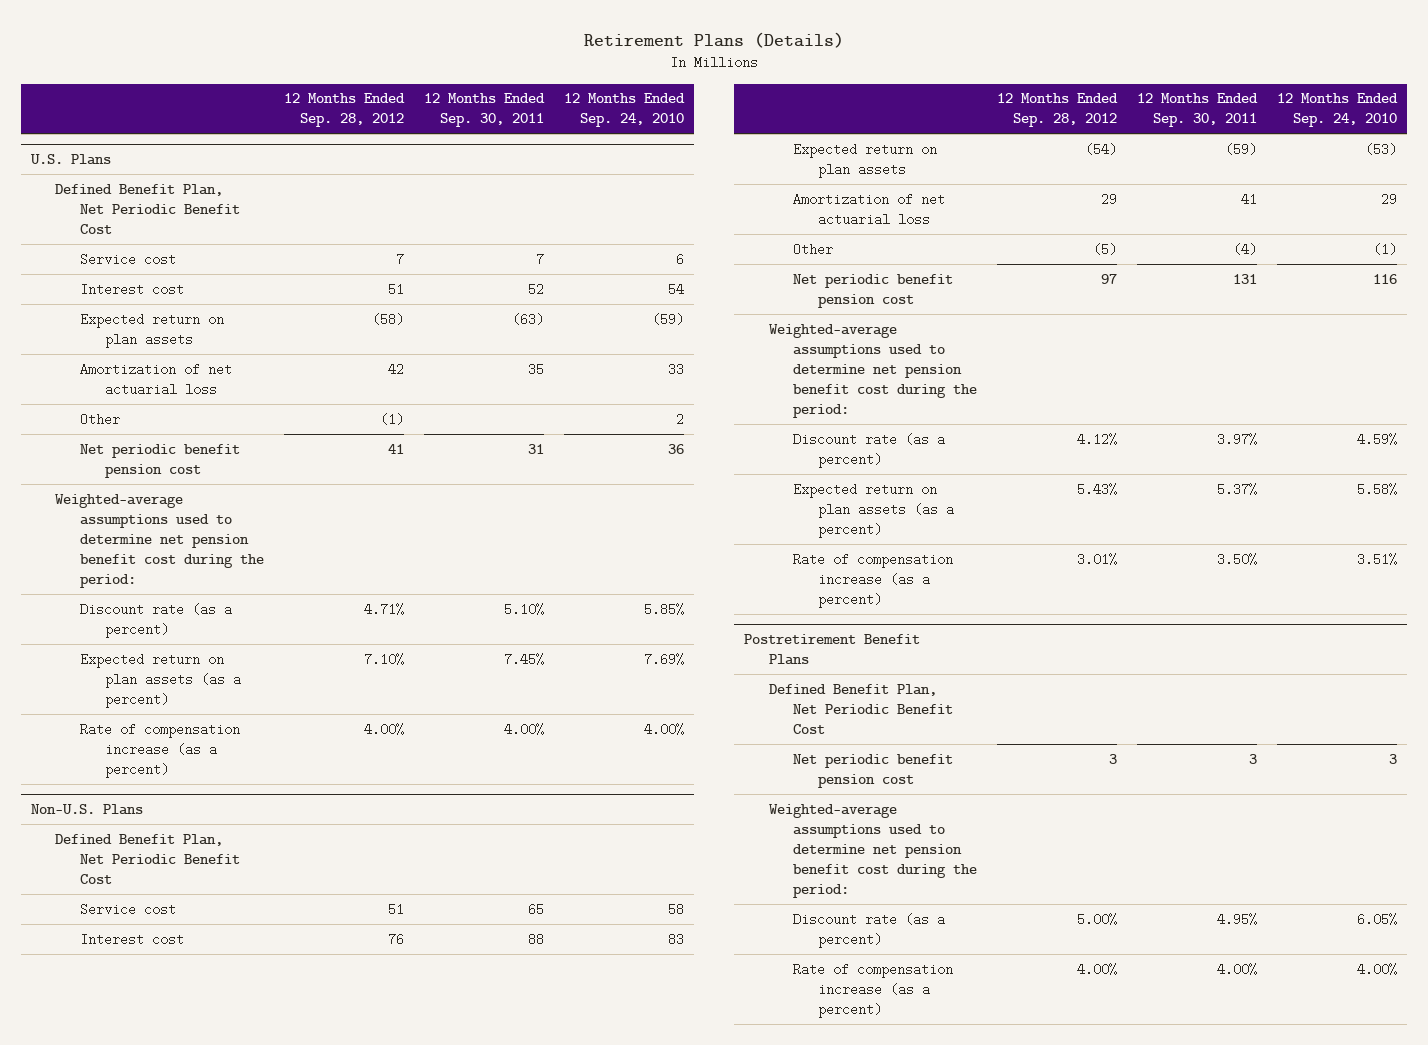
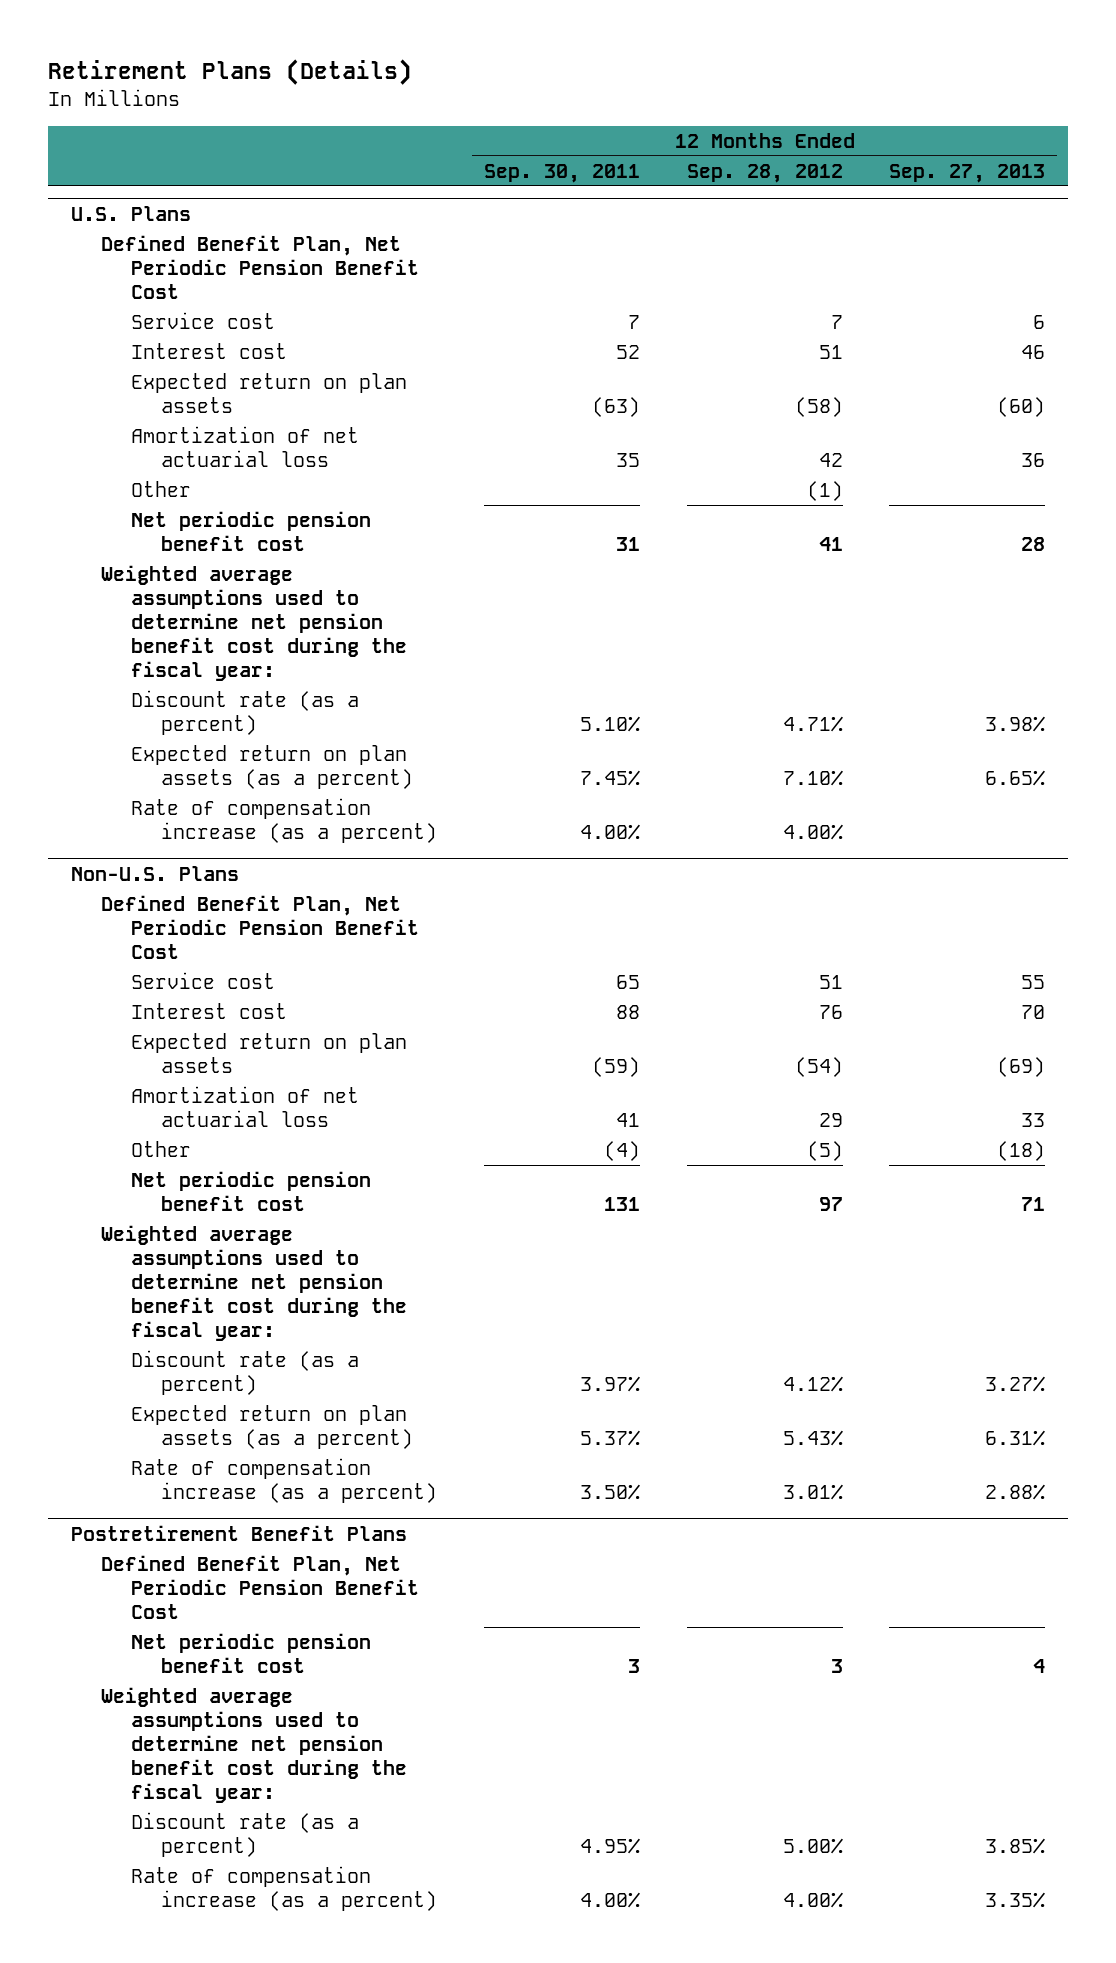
- | 12 Months Ended Sep. 28, 2012 | 12 Months Ended Sep. 30, 2011 | 12 Months Ended Sep. 24, 2010
+ | 12 Months Ended Sep. 30, 2011 | 12 Months Ended Sep. 28, 2012 | 12 Months Ended Sep. 27, 2013
@ U.S. Plans
- Defined Benefit Plan, Net Periodic Benefit Cost
+ Defined Benefit Plan, Net Periodic Pension Benefit Cost
- Net periodic benefit pension cost | 41 | 31 | 36
- Weighted-average assumptions used to determine net pension benefit cost during the period:
+ Net periodic pension benefit cost | 31 | 41 | 28
+ Weighted average assumptions used to determine net pension benefit cost during the fiscal year:
@ Non-U.S. Plans
- Defined Benefit Plan, Net Periodic Benefit Cost
+ Defined Benefit Plan, Net Periodic Pension Benefit Cost
- Net periodic benefit pension cost | 97 | 131 | 116
- Weighted-average assumptions used to determine net pension benefit cost during the period:
+ Net periodic pension benefit cost | 131 | 97 | 71
+ Weighted average assumptions used to determine net pension benefit cost during the fiscal year:
@ Postretirement Benefit Plans
- Defined Benefit Plan, Net Periodic Benefit Cost
- Net periodic benefit pension cost | 3 | 3 | 3
- Weighted-average assumptions used to determine net pension benefit cost during the period:
+ Defined Benefit Plan, Net Periodic Pension Benefit Cost
+ Net periodic pension benefit cost | 3 | 3 | 4
+ Weighted average assumptions used to determine net pension benefit cost during the fiscal year:

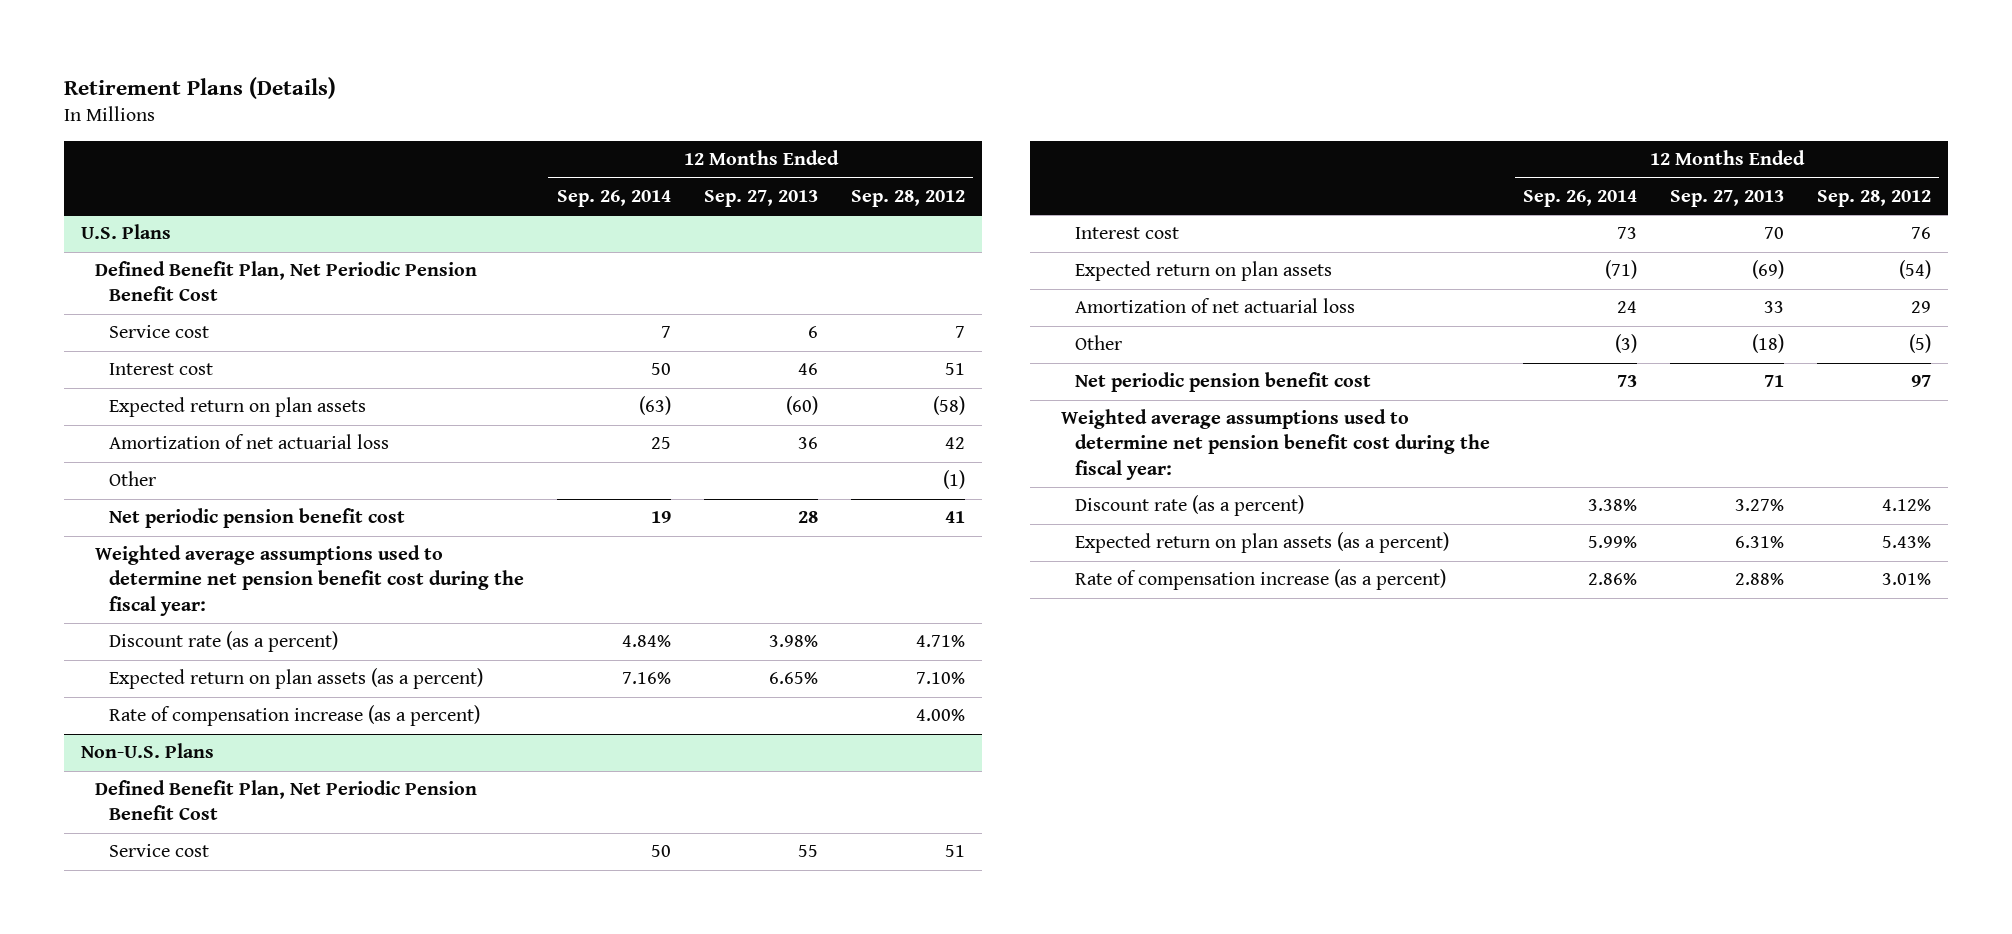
- | 12 Months Ended Sep. 30, 2011 | 12 Months Ended Sep. 28, 2012 | 12 Months Ended Sep. 27, 2013
+ | 12 Months Ended Sep. 26, 2014 | 12 Months Ended Sep. 27, 2013 | 12 Months Ended Sep. 28, 2012
- Postretirement Benefit Plans
- Defined Benefit Plan, Net Periodic Pension Benefit Cost
- Net periodic pension benefit cost | 3 | 3 | 4
- Weighted average assumptions used to determine net pension benefit cost during the fiscal year:
- Discount rate (as a percent) | 4.95% | 5.00% | 3.85%
- Rate of compensation increase (as a percent) | 4.00% | 4.00% | 3.35%

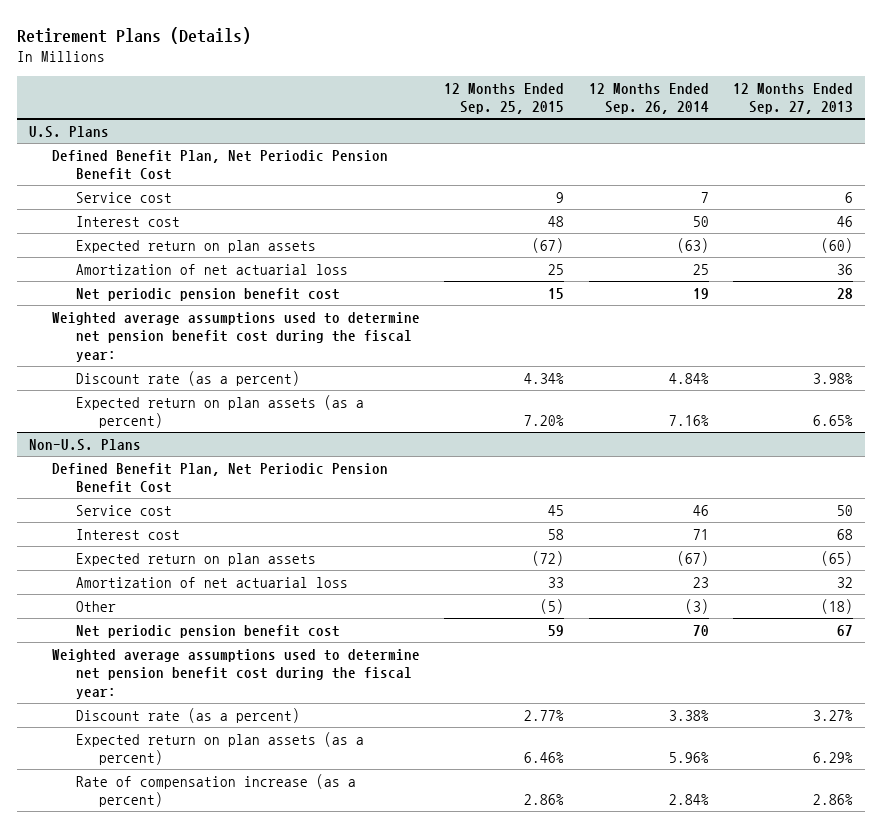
- | 12 Months Ended Sep. 26, 2014 | 12 Months Ended Sep. 27, 2013 | 12 Months Ended Sep. 28, 2012
+ | 12 Months Ended Sep. 25, 2015 | 12 Months Ended Sep. 26, 2014 | 12 Months Ended Sep. 27, 2013
@ U.S. Plans
- Other | | | (1)
- Rate of compensation increase (as a percent) | | | 4.00%
@ Non-U.S. Plans
- Service cost | 50 | 55 | 51
- Interest cost | 73 | 70 | 76
- Expected return on plan assets | (71) | (69) | (54)
- Amortization of net actuarial loss | 24 | 33 | 29
+ Service cost | 45 | 46 | 50
+ Interest cost | 58 | 71 | 68
+ Expected return on plan assets | (72) | (67) | (65)
+ Amortization of net actuarial loss | 33 | 23 | 32
- Net periodic pension benefit cost | 73 | 71 | 97
+ Net periodic pension benefit cost | 59 | 70 | 67
- Expected return on plan assets (as a percent) | 5.99% | 6.31% | 5.43%
- Rate of compensation increase (as a percent) | 2.86% | 2.88% | 3.01%
+ Expected return on plan assets (as a percent) | 6.46% | 5.96% | 6.29%
+ Rate of compensation increase (as a percent) | 2.86% | 2.84% | 2.86%

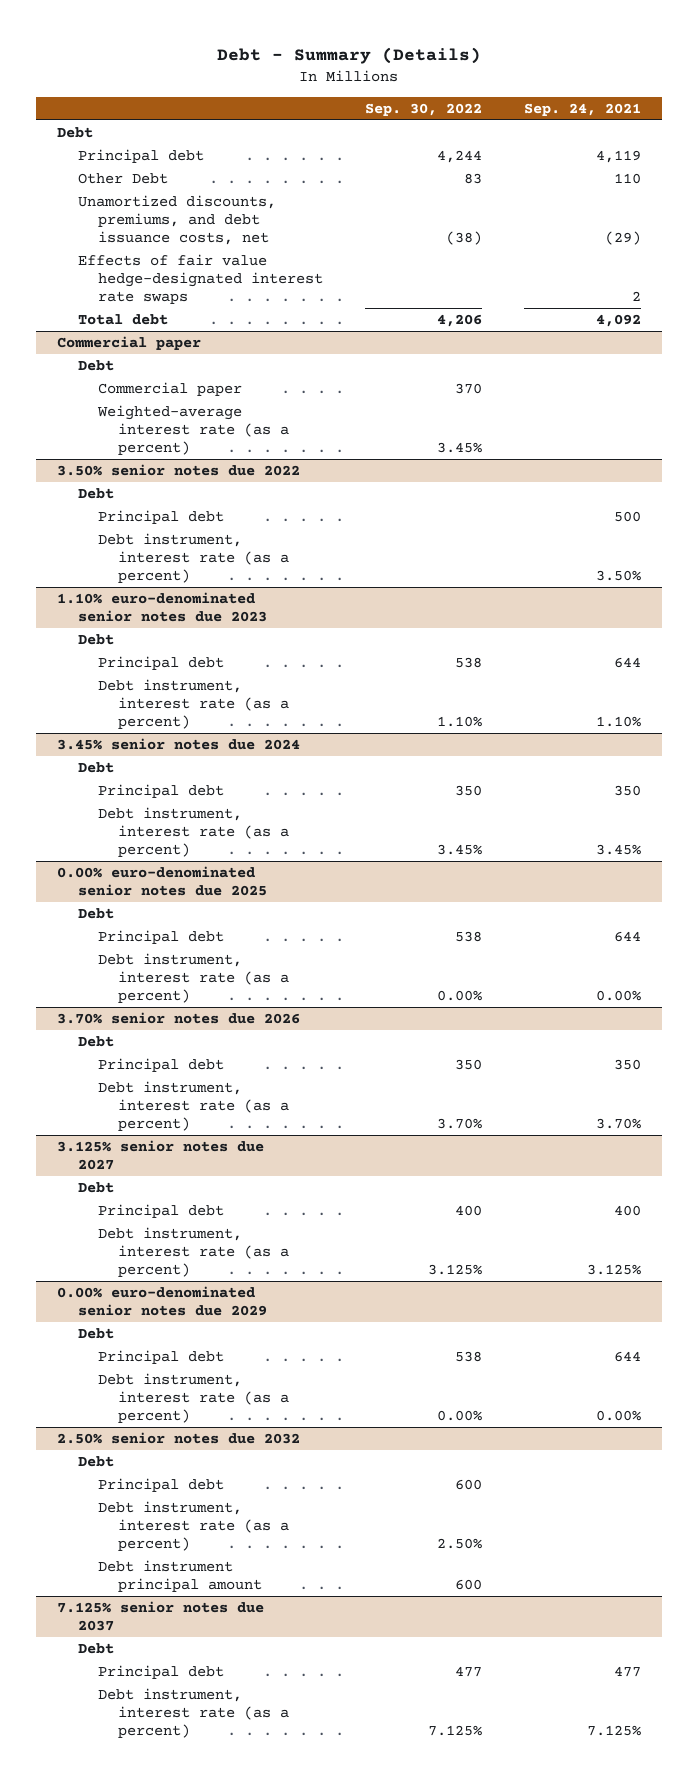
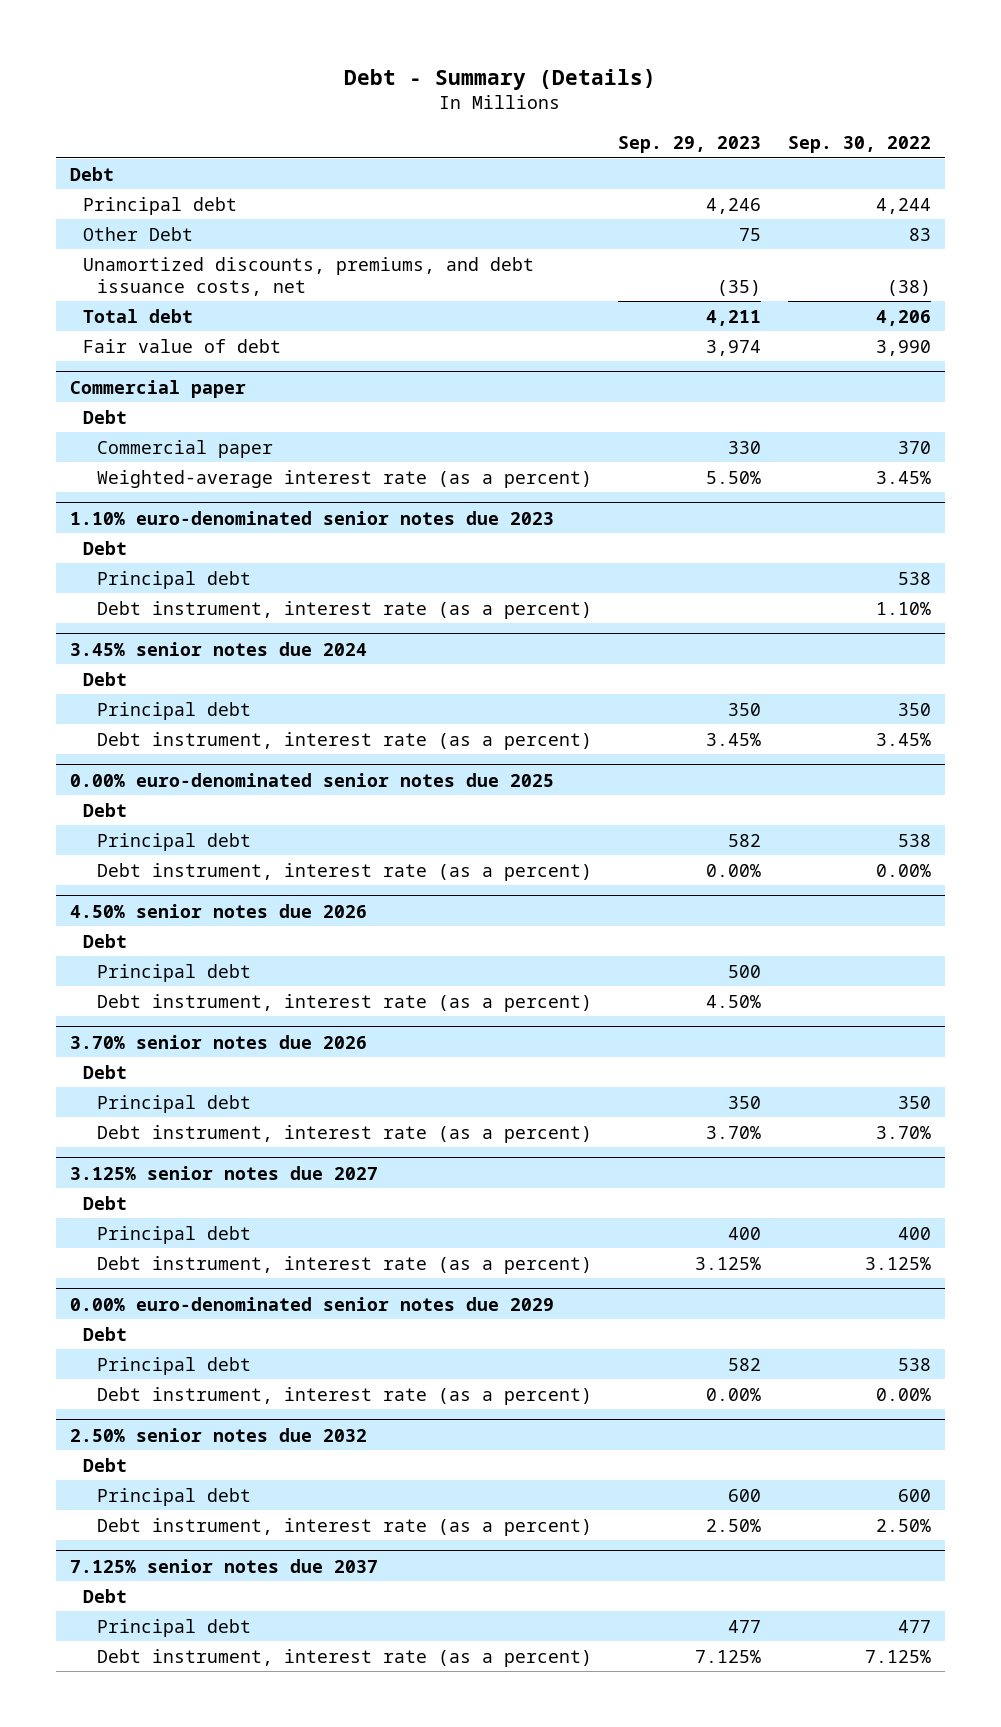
- | Sep. 30, 2022 | Sep. 24, 2021
+ | Sep. 29, 2023 | Sep. 30, 2022
- Effects of fair value hedge-designated interest rate swaps | | 2
+ Fair value of debt | 3,974 | 3,990
- 3.50% senior notes due 2022
- Debt
- Principal debt | | 500
- Debt instrument, interest rate (as a percent) | | 3.50%
+ 4.50% senior notes due 2026
+ Debt
+ Principal debt | 500 |
+ Debt instrument, interest rate (as a percent) | 4.50% |
@ 2.50% senior notes due 2032
- Debt instrument principal amount | 600 |

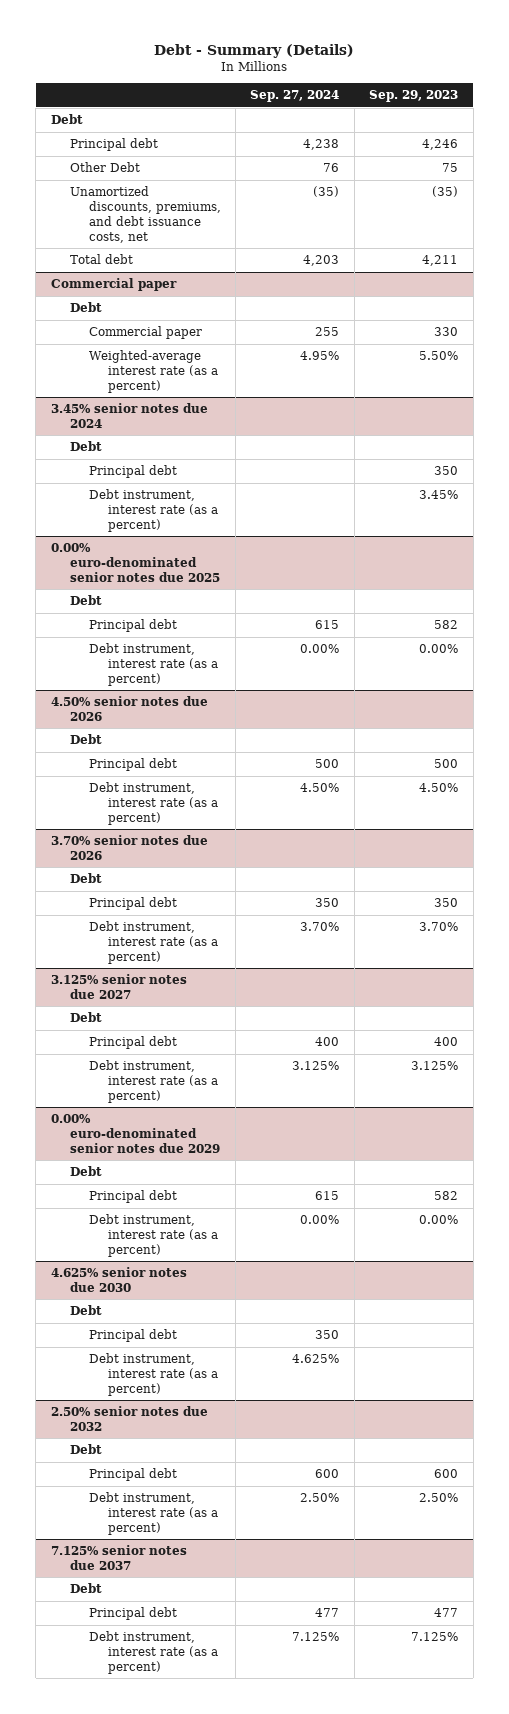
- | Sep. 29, 2023 | Sep. 30, 2022
+ | Sep. 27, 2024 | Sep. 29, 2023
- Fair value of debt | 3,974 | 3,990
- 1.10% euro-denominated senior notes due 2023
- Debt
- Principal debt | | 538
- Debt instrument, interest rate (as a percent) | | 1.10%
+ 4.625% senior notes due 2030
+ Debt
+ Principal debt | 350 |
+ Debt instrument, interest rate (as a percent) | 4.625% |

